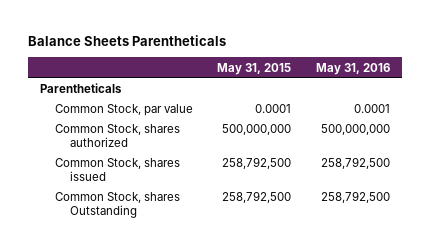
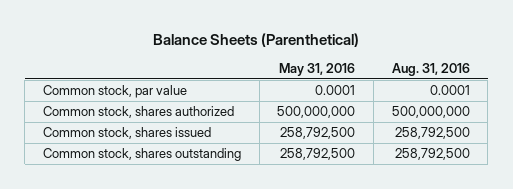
- Balance Sheets Parentheticals
+ Balance Sheets (Parenthetical)
- | May 31, 2015 | May 31, 2016
+ | May 31, 2016 | Aug. 31, 2016
- Parentheticals
- Common Stock, par value | 0.0001 | 0.0001
- Common Stock, shares authorized | 500,000,000 | 500,000,000
- Common Stock, shares issued | 258,792,500 | 258,792,500
- Common Stock, shares Outstanding | 258,792,500 | 258,792,500
+ Common stock, par value | 0.0001 | 0.0001
+ Common stock, shares authorized | 500,000,000 | 500,000,000
+ Common stock, shares issued | 258,792,500 | 258,792,500
+ Common stock, shares outstanding | 258,792,500 | 258,792,500

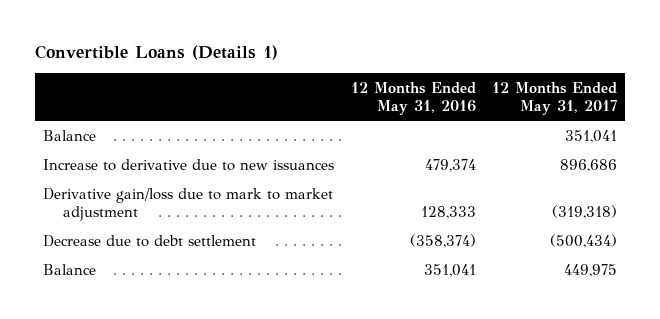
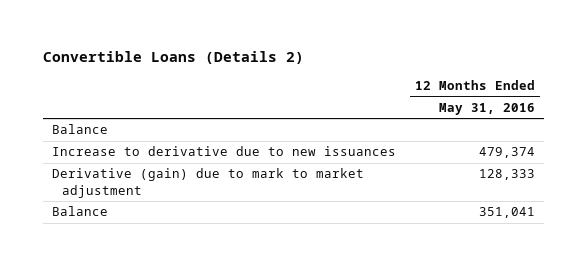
- Convertible Loans (Details 1)
+ Convertible Loans (Details 2)
- | 12 Months Ended May 31, 2016 | 12 Months Ended May 31, 2017
+ | 12 Months Ended May 31, 2016
- Derivative gain/loss due to mark to market adjustment | 128,333 | (319,318)
- Decrease due to debt settlement | (358,374) | (500,434)
+ Derivative (gain) due to mark to market adjustment | 128,333

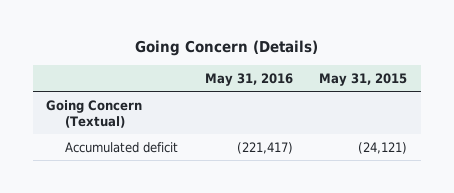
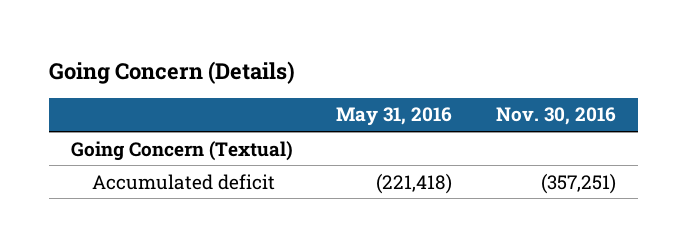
- | May 31, 2016 | May 31, 2015
+ | May 31, 2016 | Nov. 30, 2016
- Accumulated deficit | (221,417) | (24,121)
+ Accumulated deficit | (221,418) | (357,251)

